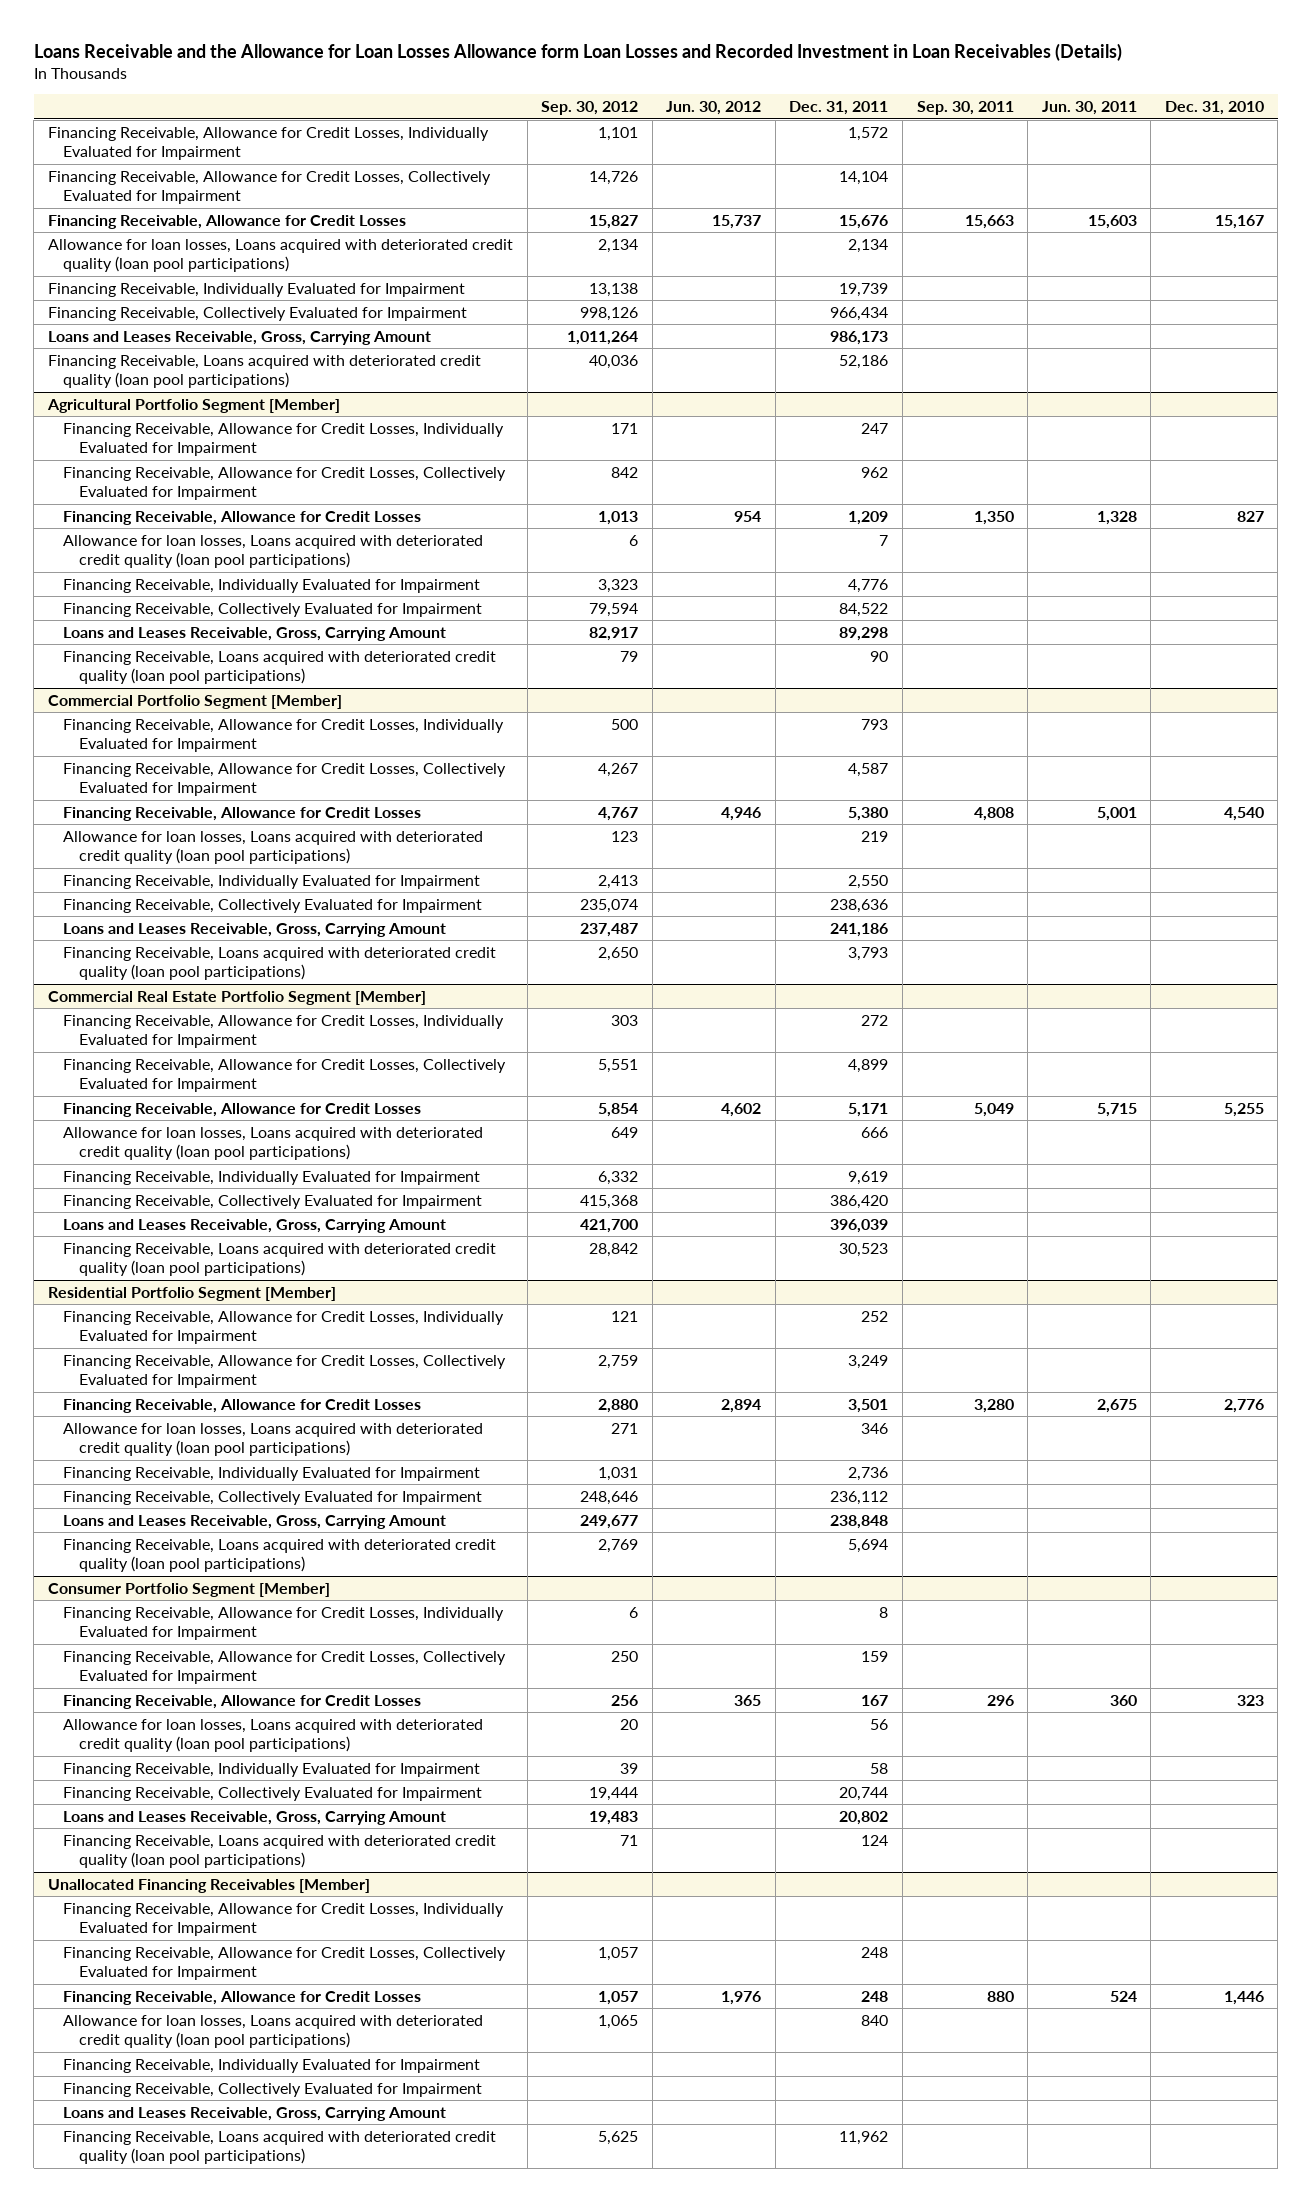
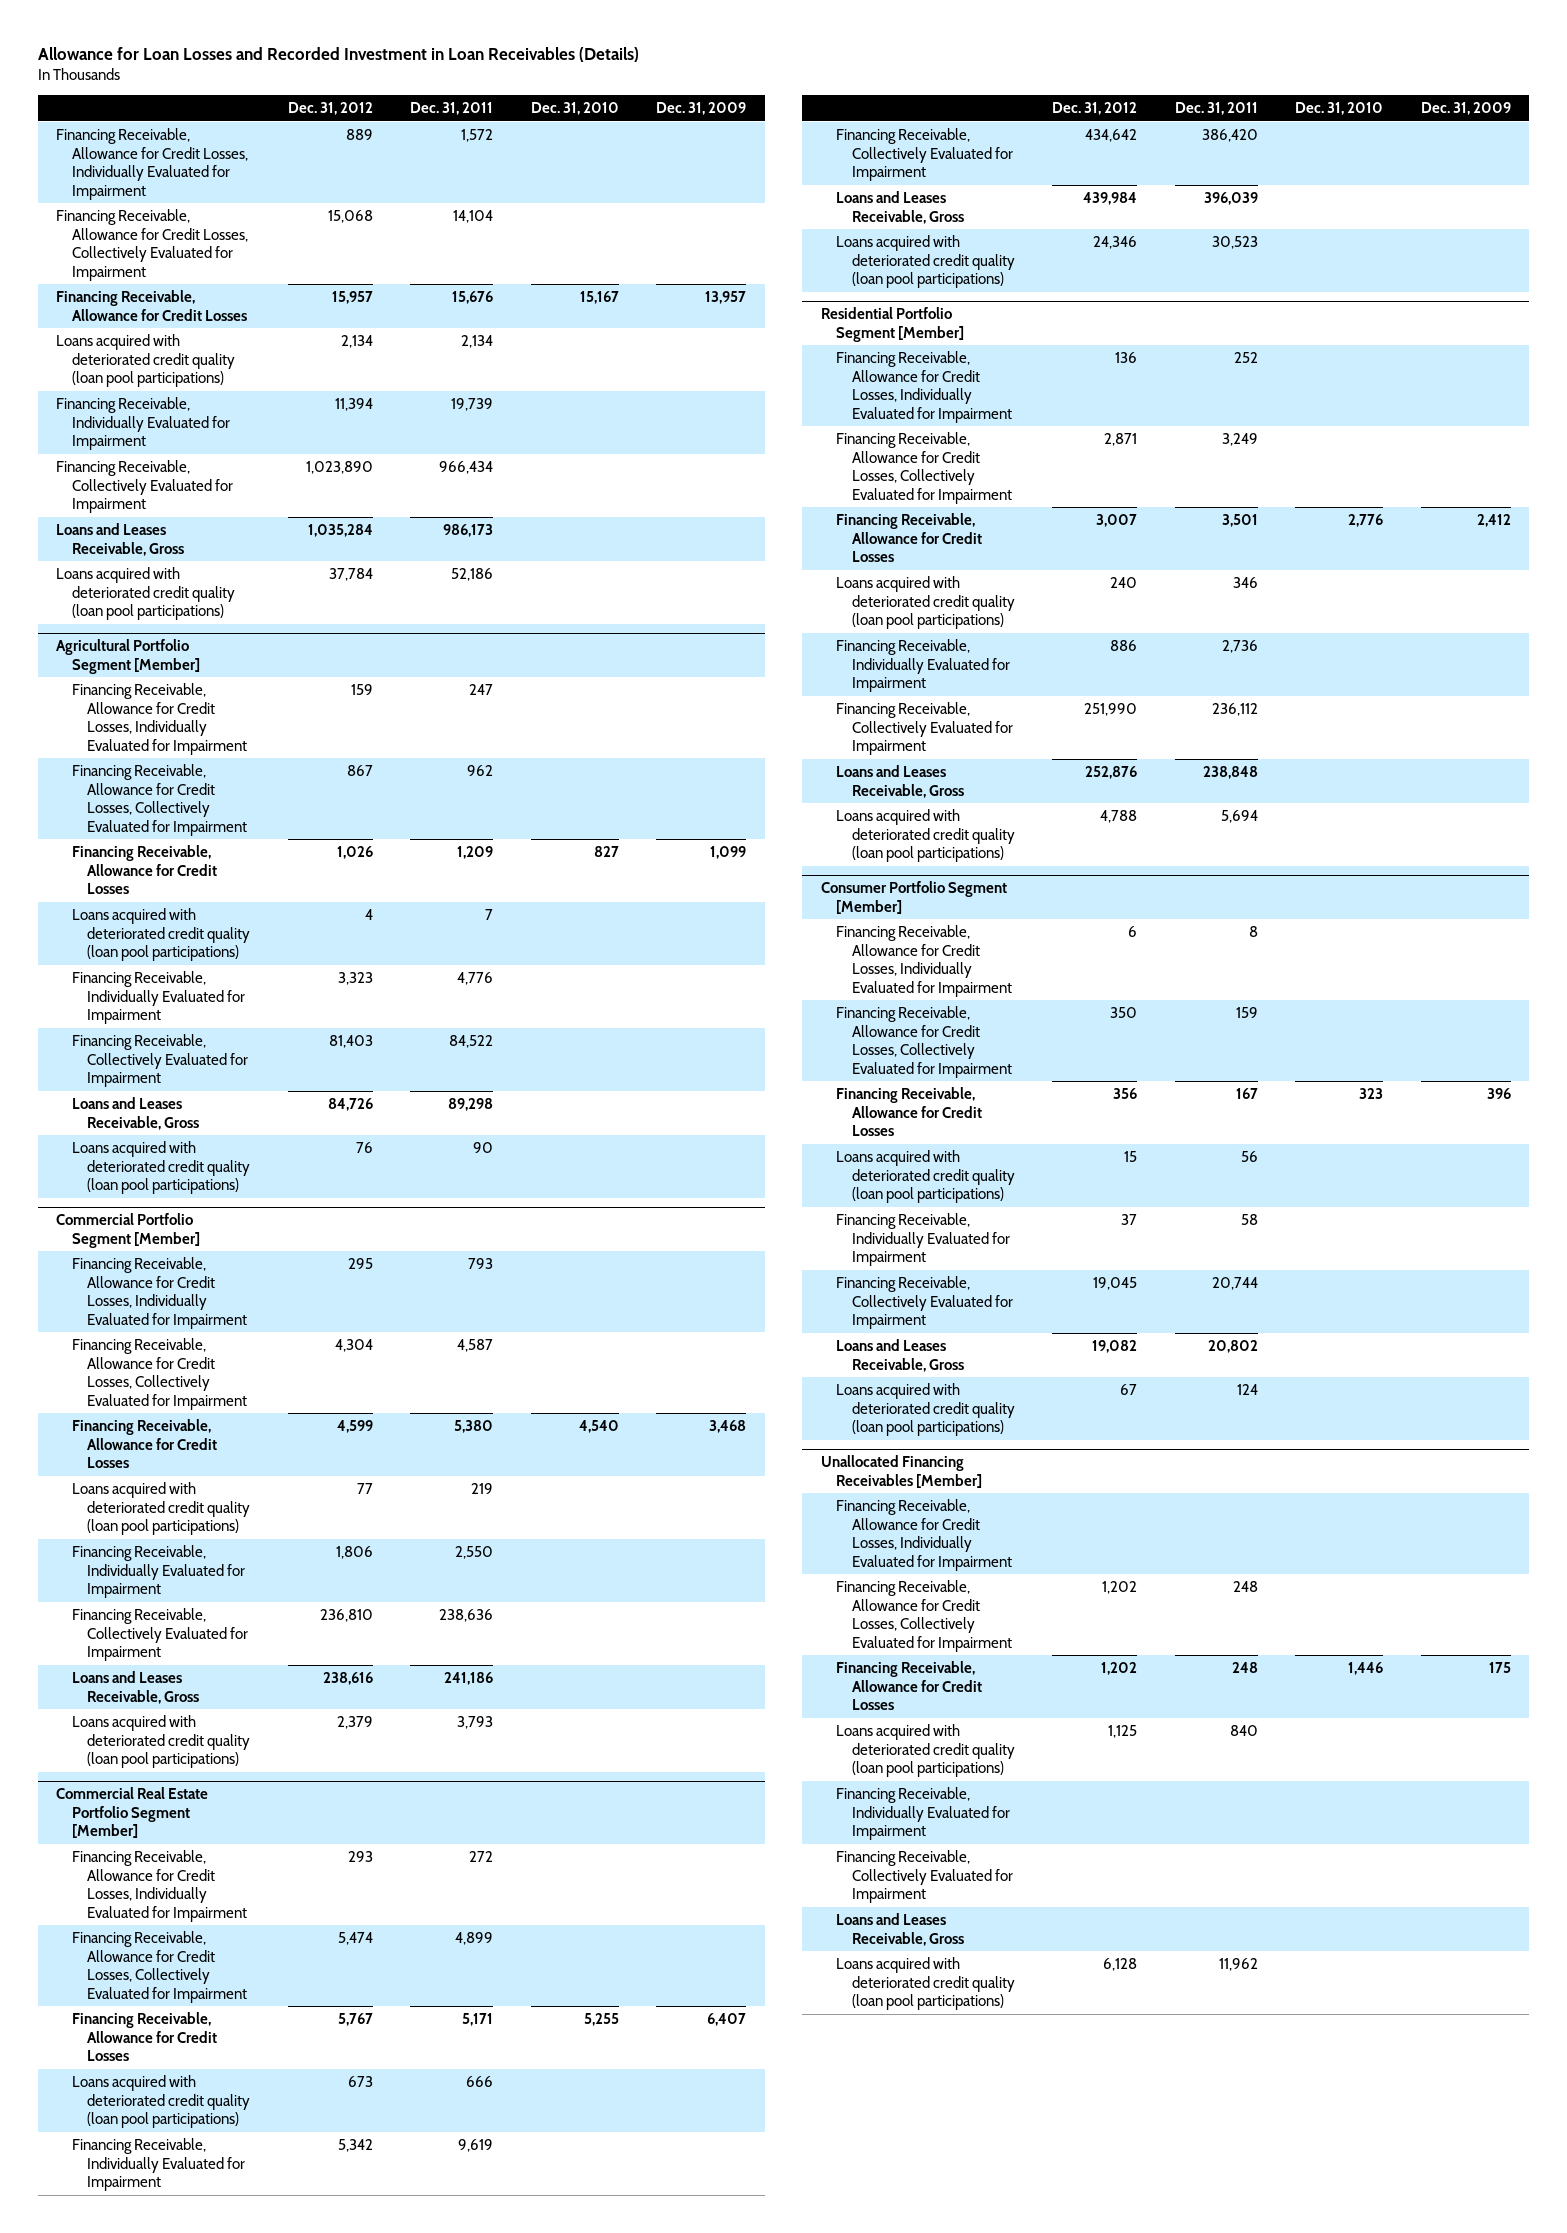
- Loans Receivable and the Allowance for Loan Losses Allowance form Loan Losses and Recorded Investment in Loan Receivables (Details)
+ Allowance for Loan Losses and Recorded Investment in Loan Receivables (Details)
- | Sep. 30, 2012 | Jun. 30, 2012 | Dec. 31, 2011 | Sep. 30, 2011 | Jun. 30, 2011 | Dec. 31, 2010
+ | Dec. 31, 2012 | Dec. 31, 2011 | Dec. 31, 2010 | Dec. 31, 2009
- Allowance for loan losses, Loans acquired with deteriorated credit quality (loan pool participations) | 2,134 | | 2,134 | | |
+ Loans acquired with deteriorated credit quality (loan pool participations) | 2,134 | 2,134 | |
- Loans and Leases Receivable, Gross, Carrying Amount | 1,011,264 | | 986,173 | | |
- Financing Receivable, Loans acquired with deteriorated credit quality (loan pool participations) | 40,036 | | 52,186 | | |
+ Loans and Leases Receivable, Gross | 1,035,284 | 986,173 | |
+ Loans acquired with deteriorated credit quality (loan pool participations) | 37,784 | 52,186 | |
@ Agricultural Portfolio Segment [Member]
- Allowance for loan losses, Loans acquired with deteriorated credit quality (loan pool participations) | 6 | | 7 | | |
+ Loans acquired with deteriorated credit quality (loan pool participations) | 4 | 7 | |
- Loans and Leases Receivable, Gross, Carrying Amount | 82,917 | | 89,298 | | |
- Financing Receivable, Loans acquired with deteriorated credit quality (loan pool participations) | 79 | | 90 | | |
+ Loans and Leases Receivable, Gross | 84,726 | 89,298 | |
+ Loans acquired with deteriorated credit quality (loan pool participations) | 76 | 90 | |
@ Commercial Portfolio Segment [Member]
- Allowance for loan losses, Loans acquired with deteriorated credit quality (loan pool participations) | 123 | | 219 | | |
+ Loans acquired with deteriorated credit quality (loan pool participations) | 77 | 219 | |
- Loans and Leases Receivable, Gross, Carrying Amount | 237,487 | | 241,186 | | |
- Financing Receivable, Loans acquired with deteriorated credit quality (loan pool participations) | 2,650 | | 3,793 | | |
+ Loans and Leases Receivable, Gross | 238,616 | 241,186 | |
+ Loans acquired with deteriorated credit quality (loan pool participations) | 2,379 | 3,793 | |
@ Commercial Real Estate Portfolio Segment [Member]
- Allowance for loan losses, Loans acquired with deteriorated credit quality (loan pool participations) | 649 | | 666 | | |
+ Loans acquired with deteriorated credit quality (loan pool participations) | 673 | 666 | |
- Loans and Leases Receivable, Gross, Carrying Amount | 421,700 | | 396,039 | | |
- Financing Receivable, Loans acquired with deteriorated credit quality (loan pool participations) | 28,842 | | 30,523 | | |
+ Loans and Leases Receivable, Gross | 439,984 | 396,039 | |
+ Loans acquired with deteriorated credit quality (loan pool participations) | 24,346 | 30,523 | |
@ Residential Portfolio Segment [Member]
- Allowance for loan losses, Loans acquired with deteriorated credit quality (loan pool participations) | 271 | | 346 | | |
+ Loans acquired with deteriorated credit quality (loan pool participations) | 240 | 346 | |
- Loans and Leases Receivable, Gross, Carrying Amount | 249,677 | | 238,848 | | |
- Financing Receivable, Loans acquired with deteriorated credit quality (loan pool participations) | 2,769 | | 5,694 | | |
+ Loans and Leases Receivable, Gross | 252,876 | 238,848 | |
+ Loans acquired with deteriorated credit quality (loan pool participations) | 4,788 | 5,694 | |
@ Consumer Portfolio Segment [Member]
- Allowance for loan losses, Loans acquired with deteriorated credit quality (loan pool participations) | 20 | | 56 | | |
+ Loans acquired with deteriorated credit quality (loan pool participations) | 15 | 56 | |
- Loans and Leases Receivable, Gross, Carrying Amount | 19,483 | | 20,802 | | |
- Financing Receivable, Loans acquired with deteriorated credit quality (loan pool participations) | 71 | | 124 | | |
+ Loans and Leases Receivable, Gross | 19,082 | 20,802 | |
+ Loans acquired with deteriorated credit quality (loan pool participations) | 67 | 124 | |
@ Unallocated Financing Receivables [Member]
- Allowance for loan losses, Loans acquired with deteriorated credit quality (loan pool participations) | 1,065 | | 840 | | |
+ Loans acquired with deteriorated credit quality (loan pool participations) | 1,125 | 840 | |
- Loans and Leases Receivable, Gross, Carrying Amount
- Financing Receivable, Loans acquired with deteriorated credit quality (loan pool participations) | 5,625 | | 11,962 | | |
+ Loans and Leases Receivable, Gross
+ Loans acquired with deteriorated credit quality (loan pool participations) | 6,128 | 11,962 | |

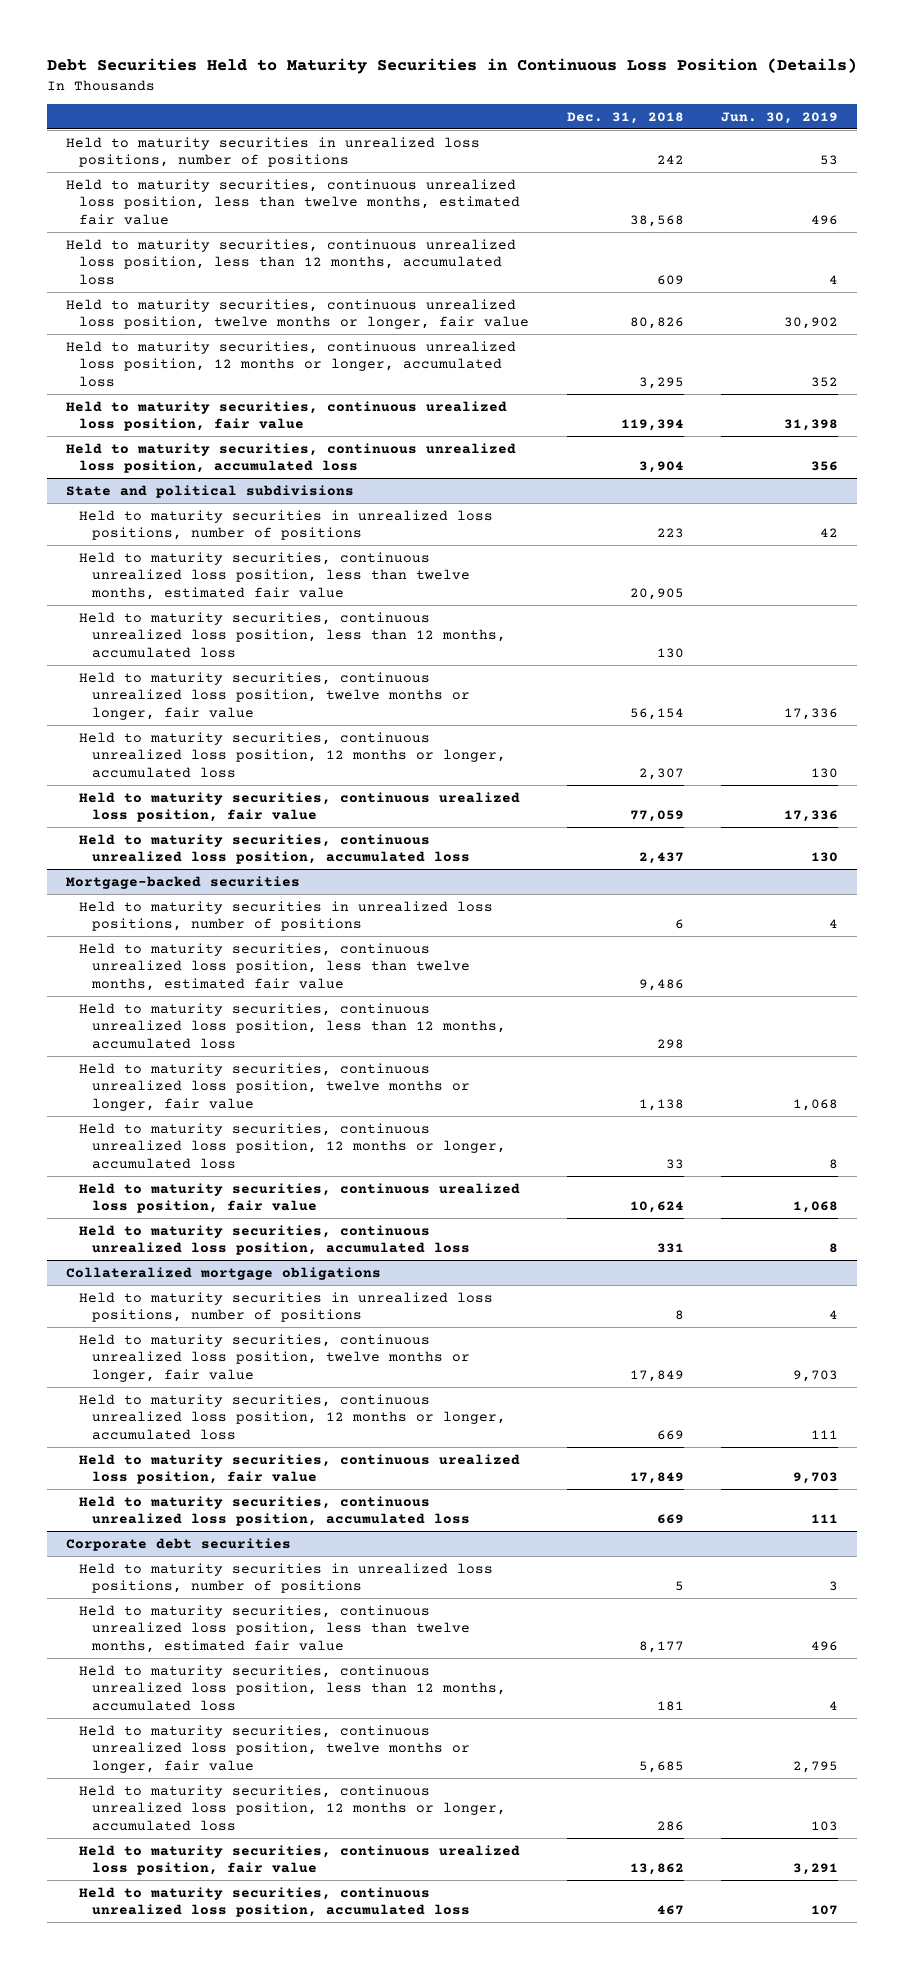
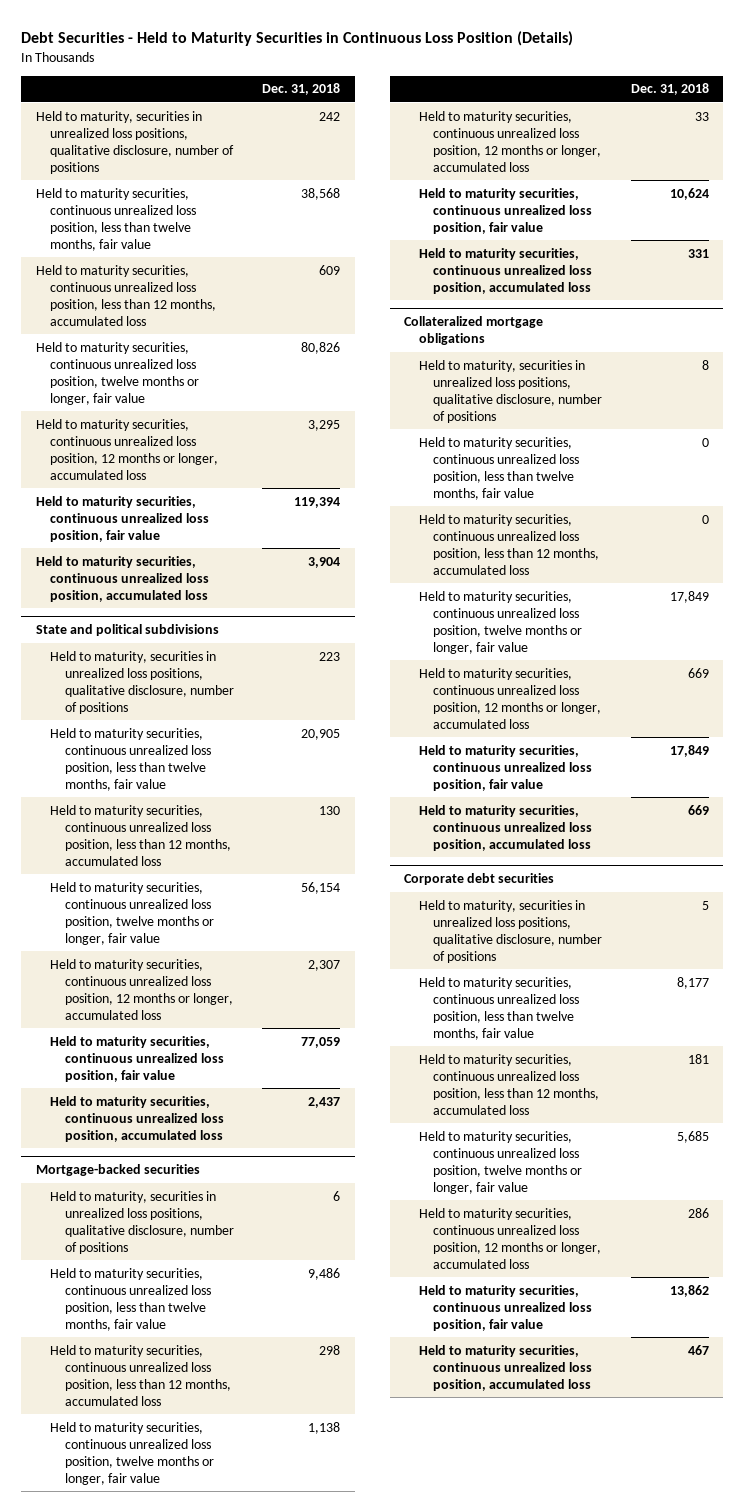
- Debt Securities Held to Maturity Securities in Continuous Loss Position (Details)
+ Debt Securities - Held to Maturity Securities in Continuous Loss Position (Details)
- | Dec. 31, 2018 | Jun. 30, 2019
+ | Dec. 31, 2018
- Held to maturity securities in unrealized loss positions, number of positions | 242 | 53
- Held to maturity securities, continuous unrealized loss position, less than twelve months, estimated fair value | 38,568 | 496
+ Held to maturity, securities in unrealized loss positions, qualitative disclosure, number of positions | 242
+ Held to maturity securities, continuous unrealized loss position, less than twelve months, fair value | 38,568
- Held to maturity securities, continuous urealized loss position, fair value | 119,394 | 31,398
+ Held to maturity securities, continuous unrealized loss position, fair value | 119,394
@ State and political subdivisions
- Held to maturity securities in unrealized loss positions, number of positions | 223 | 42
- Held to maturity securities, continuous unrealized loss position, less than twelve months, estimated fair value | 20,905 |
+ Held to maturity, securities in unrealized loss positions, qualitative disclosure, number of positions | 223
+ Held to maturity securities, continuous unrealized loss position, less than twelve months, fair value | 20,905
- Held to maturity securities, continuous urealized loss position, fair value | 77,059 | 17,336
+ Held to maturity securities, continuous unrealized loss position, fair value | 77,059
@ Mortgage-backed securities
- Held to maturity securities in unrealized loss positions, number of positions | 6 | 4
- Held to maturity securities, continuous unrealized loss position, less than twelve months, estimated fair value | 9,486 |
+ Held to maturity, securities in unrealized loss positions, qualitative disclosure, number of positions | 6
+ Held to maturity securities, continuous unrealized loss position, less than twelve months, fair value | 9,486
- Held to maturity securities, continuous urealized loss position, fair value | 10,624 | 1,068
+ Held to maturity securities, continuous unrealized loss position, fair value | 10,624
@ Collateralized mortgage obligations
- Held to maturity securities in unrealized loss positions, number of positions | 8 | 4
+ Held to maturity, securities in unrealized loss positions, qualitative disclosure, number of positions | 8
+ Held to maturity securities, continuous unrealized loss position, less than twelve months, fair value | 0
+ Held to maturity securities, continuous unrealized loss position, less than 12 months, accumulated loss | 0
- Held to maturity securities, continuous urealized loss position, fair value | 17,849 | 9,703
+ Held to maturity securities, continuous unrealized loss position, fair value | 17,849
@ Corporate debt securities
- Held to maturity securities in unrealized loss positions, number of positions | 5 | 3
- Held to maturity securities, continuous unrealized loss position, less than twelve months, estimated fair value | 8,177 | 496
+ Held to maturity, securities in unrealized loss positions, qualitative disclosure, number of positions | 5
+ Held to maturity securities, continuous unrealized loss position, less than twelve months, fair value | 8,177
- Held to maturity securities, continuous urealized loss position, fair value | 13,862 | 3,291
+ Held to maturity securities, continuous unrealized loss position, fair value | 13,862

